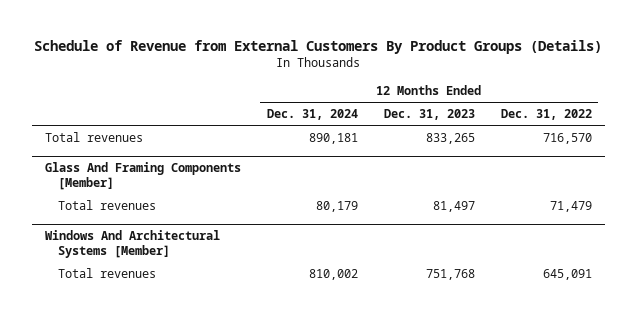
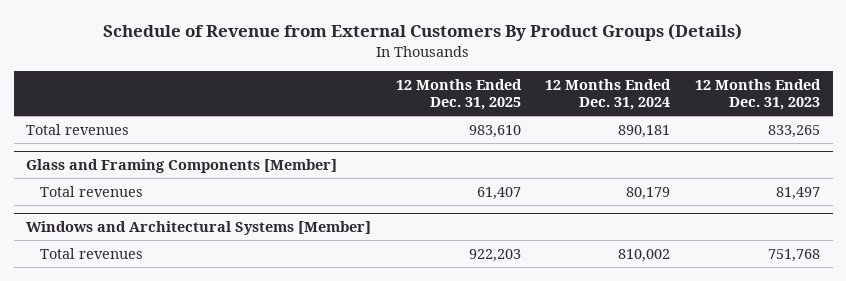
- | 12 Months Ended Dec. 31, 2024 | 12 Months Ended Dec. 31, 2023 | 12 Months Ended Dec. 31, 2022
+ | 12 Months Ended Dec. 31, 2025 | 12 Months Ended Dec. 31, 2024 | 12 Months Ended Dec. 31, 2023
- Glass And Framing Components [Member]
+ Glass and Framing Components [Member]
- Windows And Architectural Systems [Member]
+ Windows and Architectural Systems [Member]

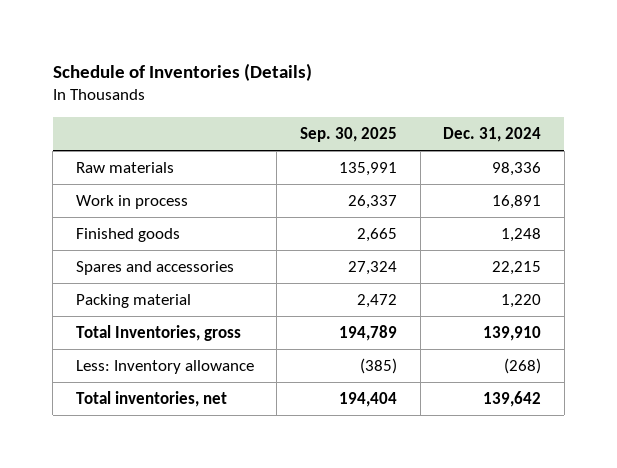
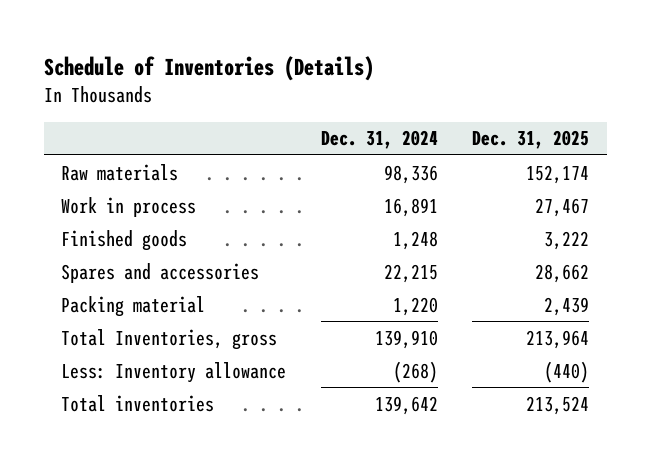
- | Sep. 30, 2025 | Dec. 31, 2024
+ | Dec. 31, 2024 | Dec. 31, 2025
- Total inventories, net | 194,404 | 139,642
+ Total inventories | 139,642 | 213,524

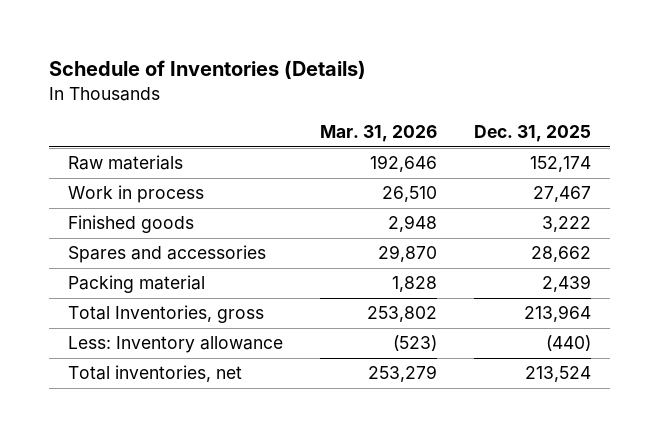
- | Dec. 31, 2024 | Dec. 31, 2025
+ | Mar. 31, 2026 | Dec. 31, 2025
- Total inventories | 139,642 | 213,524
+ Total inventories, net | 253,279 | 213,524

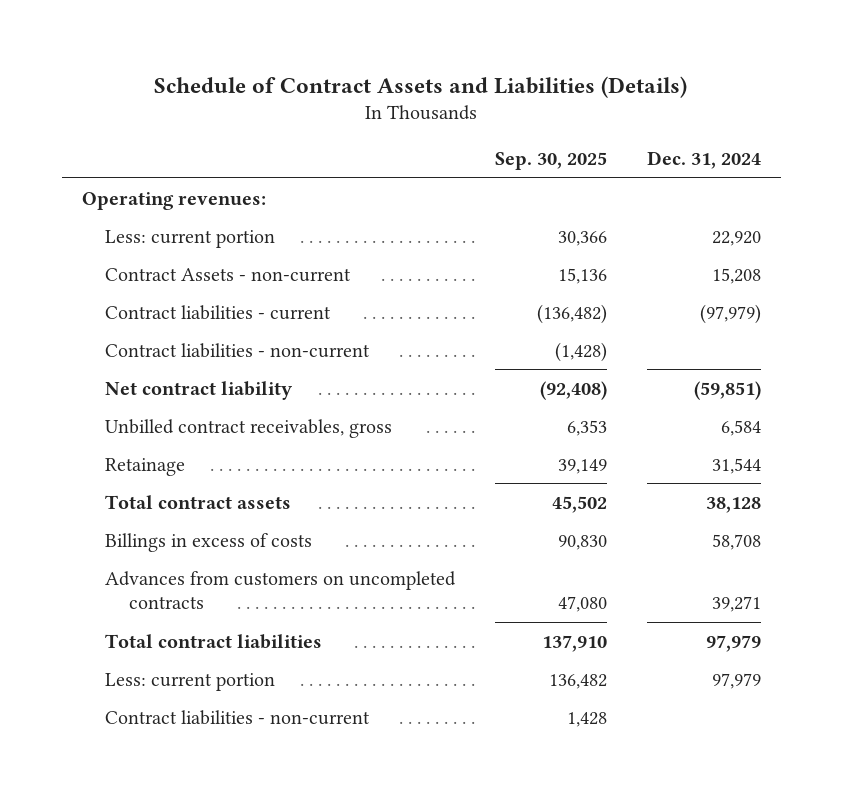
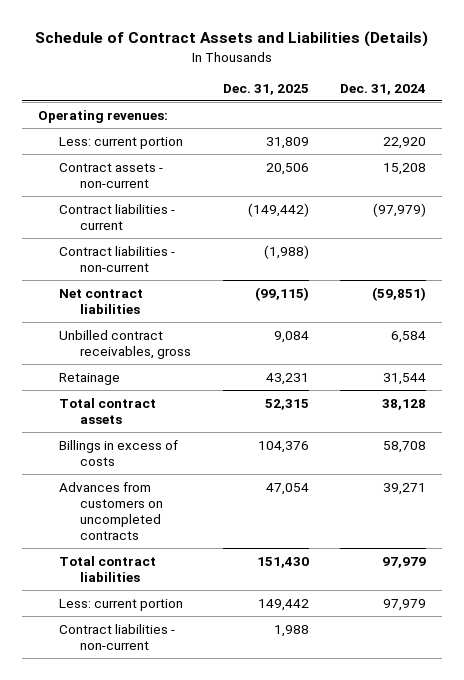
- | Sep. 30, 2025 | Dec. 31, 2024
+ | Dec. 31, 2025 | Dec. 31, 2024
- Contract Assets - non-current | 15,136 | 15,208
+ Contract assets - non-current | 20,506 | 15,208
- Net contract liability | (92,408) | (59,851)
+ Net contract liabilities | (99,115) | (59,851)

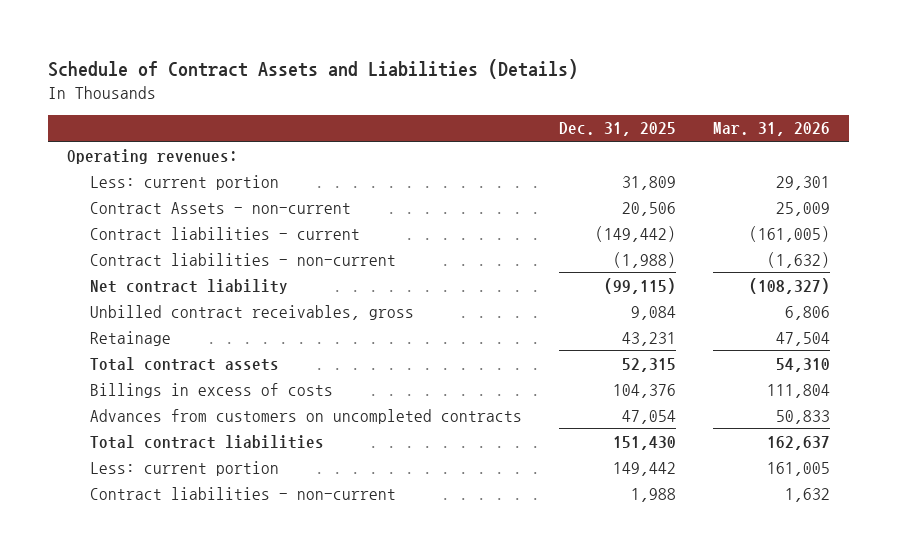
- | Dec. 31, 2025 | Dec. 31, 2024
+ | Dec. 31, 2025 | Mar. 31, 2026
- Contract assets - non-current | 20,506 | 15,208
+ Contract Assets - non-current | 20,506 | 25,009
- Net contract liabilities | (99,115) | (59,851)
+ Net contract liability | (99,115) | (108,327)

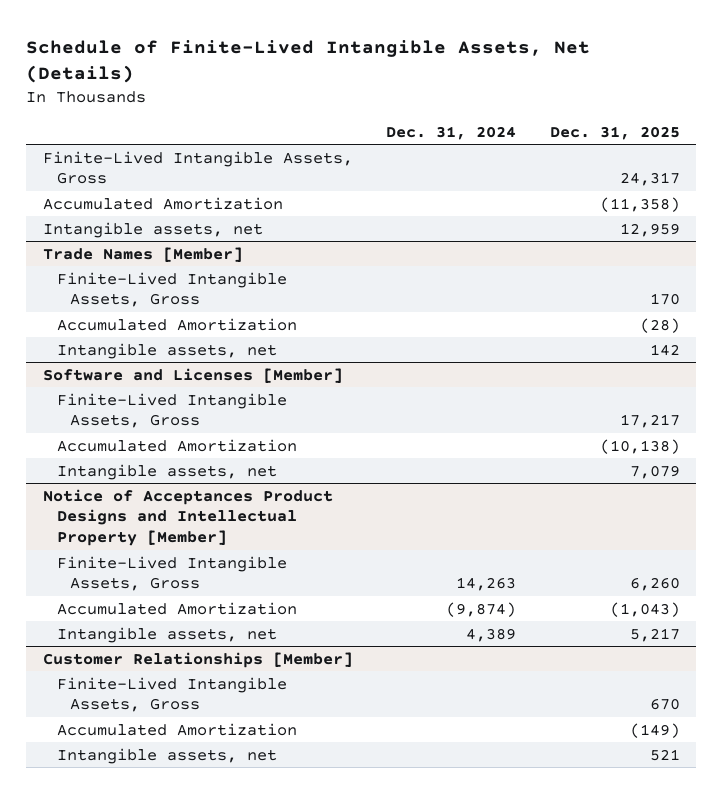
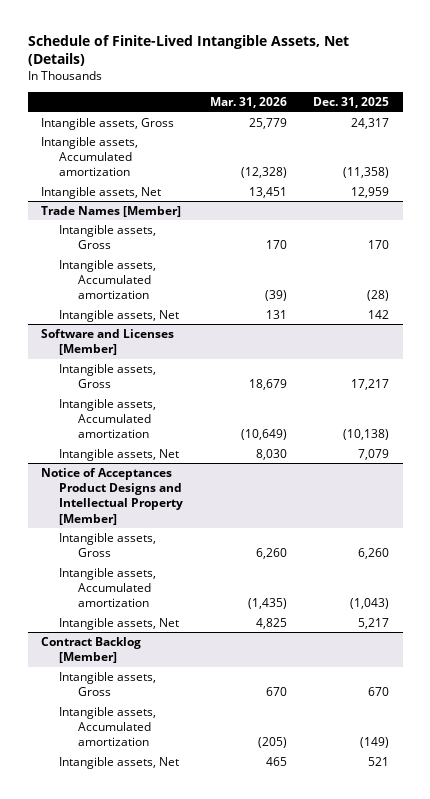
- | Dec. 31, 2024 | Dec. 31, 2025
+ | Mar. 31, 2026 | Dec. 31, 2025
- Finite-Lived Intangible Assets, Gross | | 24,317
- Accumulated Amortization | | (11,358)
- Intangible assets, net | | 12,959
+ Intangible assets, Gross | 25,779 | 24,317
+ Intangible assets, Accumulated amortization | (12,328) | (11,358)
+ Intangible assets, Net | 13,451 | 12,959
@ Trade Names [Member]
- Finite-Lived Intangible Assets, Gross | | 170
- Accumulated Amortization | | (28)
- Intangible assets, net | | 142
+ Intangible assets, Gross | 170 | 170
+ Intangible assets, Accumulated amortization | (39) | (28)
+ Intangible assets, Net | 131 | 142
@ Software and Licenses [Member]
- Finite-Lived Intangible Assets, Gross | | 17,217
- Accumulated Amortization | | (10,138)
- Intangible assets, net | | 7,079
+ Intangible assets, Gross | 18,679 | 17,217
+ Intangible assets, Accumulated amortization | (10,649) | (10,138)
+ Intangible assets, Net | 8,030 | 7,079
@ Notice of Acceptances Product Designs and Intellectual Property [Member]
- Finite-Lived Intangible Assets, Gross | 14,263 | 6,260
- Accumulated Amortization | (9,874) | (1,043)
- Intangible assets, net | 4,389 | 5,217
- Customer Relationships [Member]
- Finite-Lived Intangible Assets, Gross | | 670
- Accumulated Amortization | | (149)
- Intangible assets, net | | 521
@ Notice of Acceptances Product Designs and Intellectual Property [Member]
+ Intangible assets, Gross | 6,260 | 6,260
+ Intangible assets, Accumulated amortization | (1,435) | (1,043)
+ Intangible assets, Net | 4,825 | 5,217
+ Contract Backlog [Member]
+ Intangible assets, Gross | 670 | 670
+ Intangible assets, Accumulated amortization | (205) | (149)
+ Intangible assets, Net | 465 | 521

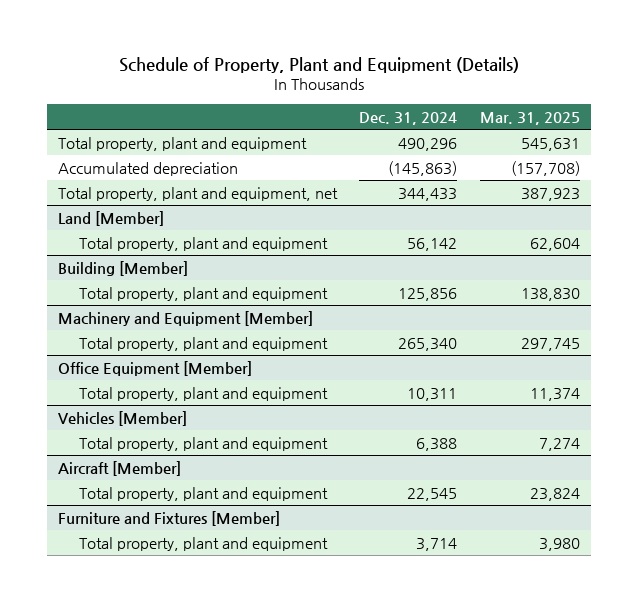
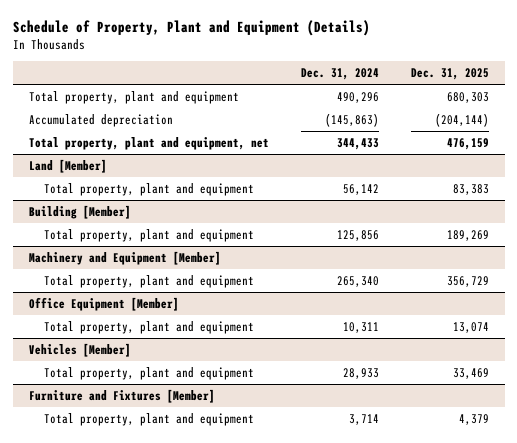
- | Dec. 31, 2024 | Mar. 31, 2025
+ | Dec. 31, 2024 | Dec. 31, 2025
@ Vehicles [Member]
- Total property, plant and equipment | 6,388 | 7,274
- Aircraft [Member]
- Total property, plant and equipment | 22,545 | 23,824
@ Vehicles [Member]
+ Total property, plant and equipment | 28,933 | 33,469

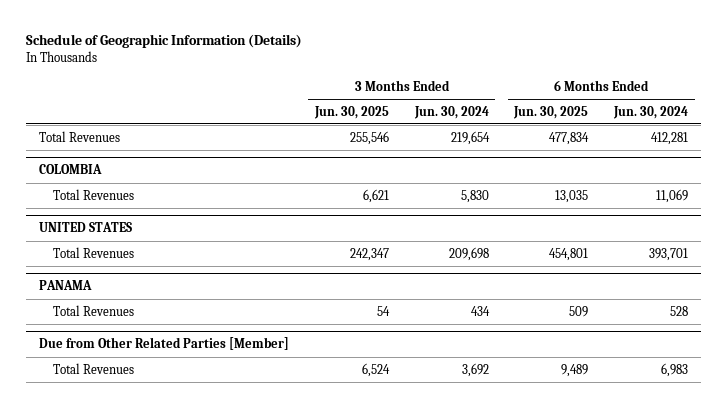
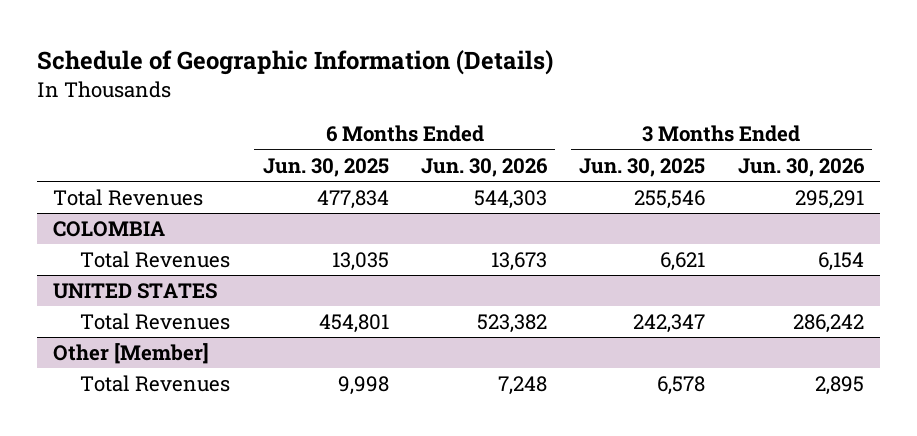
- | 3 Months Ended Jun. 30, 2025 | 3 Months Ended Jun. 30, 2024 | 6 Months Ended Jun. 30, 2025 | 6 Months Ended Jun. 30, 2024
+ | 6 Months Ended Jun. 30, 2025 | 6 Months Ended Jun. 30, 2026 | 3 Months Ended Jun. 30, 2025 | 3 Months Ended Jun. 30, 2026
- PANAMA
- Total Revenues | 54 | 434 | 509 | 528
- Due from Other Related Parties [Member]
- Total Revenues | 6,524 | 3,692 | 9,489 | 6,983
+ Other [Member]
+ Total Revenues | 9,998 | 7,248 | 6,578 | 2,895

